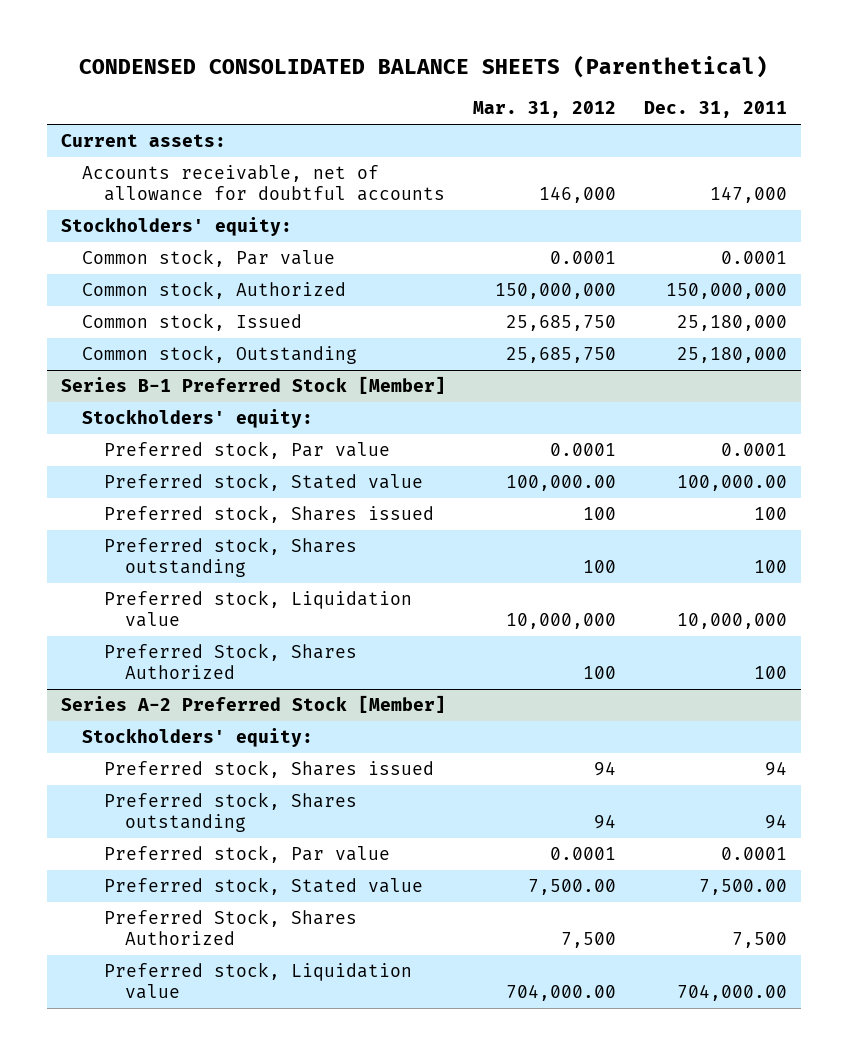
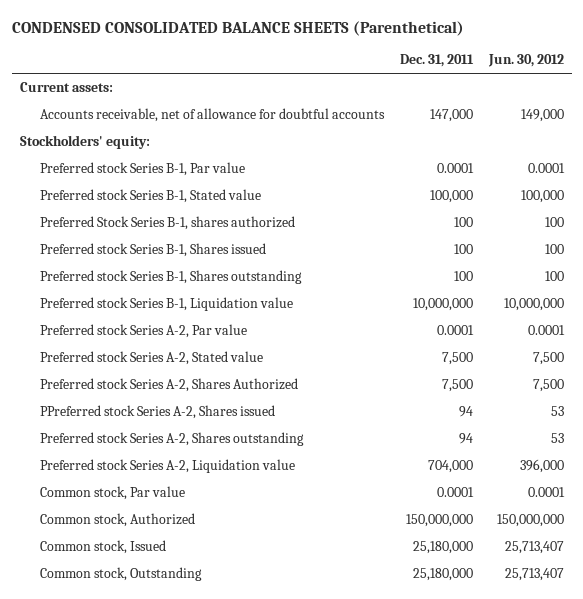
- | Mar. 31, 2012 | Dec. 31, 2011
+ | Dec. 31, 2011 | Jun. 30, 2012
+ Preferred stock Series B-1, Par value | 0.0001 | 0.0001
+ Preferred stock Series B-1, Stated value | 100,000 | 100,000
+ Preferred Stock Series B-1, shares authorized | 100 | 100
+ Preferred stock Series B-1, Shares issued | 100 | 100
+ Preferred stock Series B-1, Shares outstanding | 100 | 100
+ Preferred stock Series B-1, Liquidation value | 10,000,000 | 10,000,000
+ Preferred stock Series A-2, Par value | 0.0001 | 0.0001
+ Preferred stock Series A-2, Stated value | 7,500 | 7,500
+ Preferred stock Series A-2, Shares Authorized | 7,500 | 7,500
+ PPreferred stock Series A-2, Shares issued | 94 | 53
+ Preferred stock Series A-2, Shares outstanding | 94 | 53
+ Preferred stock Series A-2, Liquidation value | 704,000 | 396,000
- Series B-1 Preferred Stock [Member]
- Stockholders' equity:
- Preferred stock, Par value | 0.0001 | 0.0001
- Preferred stock, Stated value | 100,000.00 | 100,000.00
- Preferred stock, Shares issued | 100 | 100
- Preferred stock, Shares outstanding | 100 | 100
- Preferred stock, Liquidation value | 10,000,000 | 10,000,000
- Preferred Stock, Shares Authorized | 100 | 100
- Series A-2 Preferred Stock [Member]
- Stockholders' equity:
- Preferred stock, Shares issued | 94 | 94
- Preferred stock, Shares outstanding | 94 | 94
- Preferred stock, Par value | 0.0001 | 0.0001
- Preferred stock, Stated value | 7,500.00 | 7,500.00
- Preferred Stock, Shares Authorized | 7,500 | 7,500
- Preferred stock, Liquidation value | 704,000.00 | 704,000.00

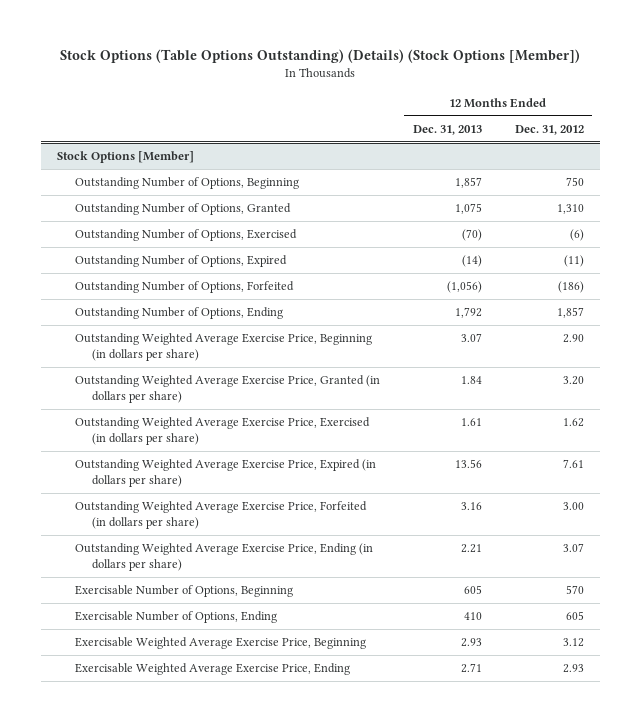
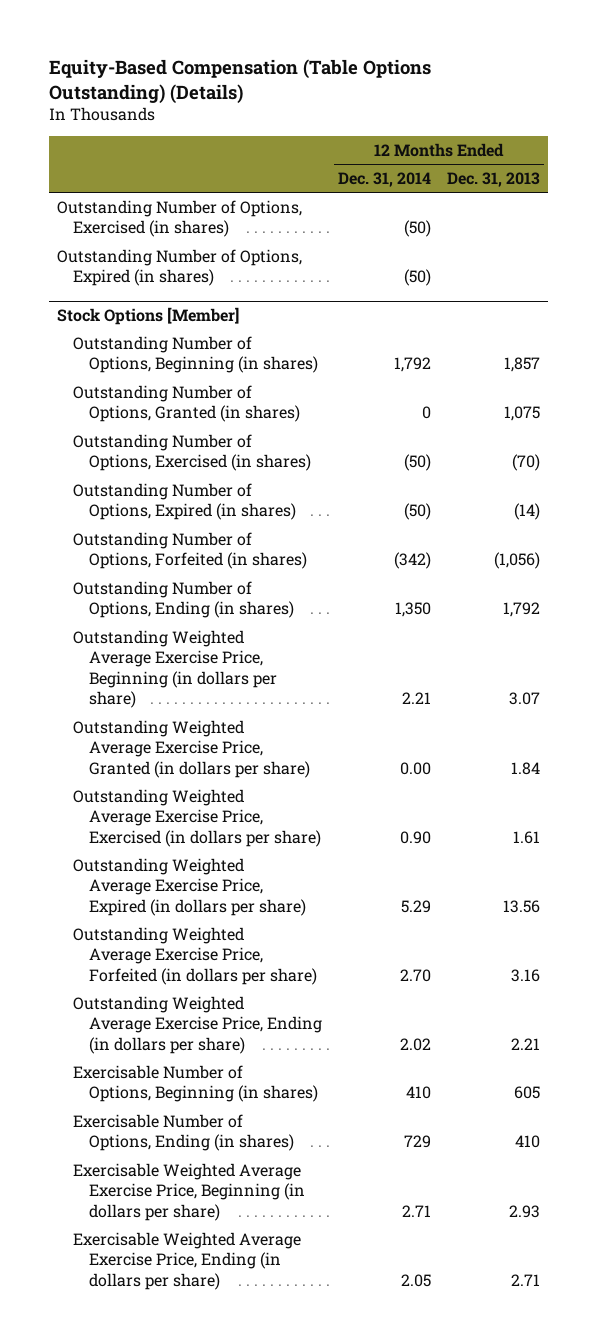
- Stock Options (Table Options Outstanding) (Details) (Stock Options [Member])
+ Equity-Based Compensation (Table Options Outstanding) (Details)
- | 12 Months Ended Dec. 31, 2013 | 12 Months Ended Dec. 31, 2012
+ | 12 Months Ended Dec. 31, 2014 | 12 Months Ended Dec. 31, 2013
+ Outstanding Number of Options, Exercised (in shares) | (50) |
+ Outstanding Number of Options, Expired (in shares) | (50) |
@ Stock Options [Member]
- Outstanding Number of Options, Beginning | 1,857 | 750
- Outstanding Number of Options, Granted | 1,075 | 1,310
- Outstanding Number of Options, Exercised | (70) | (6)
- Outstanding Number of Options, Expired | (14) | (11)
- Outstanding Number of Options, Forfeited | (1,056) | (186)
- Outstanding Number of Options, Ending | 1,792 | 1,857
+ Outstanding Number of Options, Beginning (in shares) | 1,792 | 1,857
+ Outstanding Number of Options, Granted (in shares) | 0 | 1,075
+ Outstanding Number of Options, Exercised (in shares) | (50) | (70)
+ Outstanding Number of Options, Expired (in shares) | (50) | (14)
+ Outstanding Number of Options, Forfeited (in shares) | (342) | (1,056)
+ Outstanding Number of Options, Ending (in shares) | 1,350 | 1,792
- Exercisable Number of Options, Beginning | 605 | 570
- Exercisable Number of Options, Ending | 410 | 605
- Exercisable Weighted Average Exercise Price, Beginning | 2.93 | 3.12
- Exercisable Weighted Average Exercise Price, Ending | 2.71 | 2.93
+ Exercisable Number of Options, Beginning (in shares) | 410 | 605
+ Exercisable Number of Options, Ending (in shares) | 729 | 410
+ Exercisable Weighted Average Exercise Price, Beginning (in dollars per share) | 2.71 | 2.93
+ Exercisable Weighted Average Exercise Price, Ending (in dollars per share) | 2.05 | 2.71

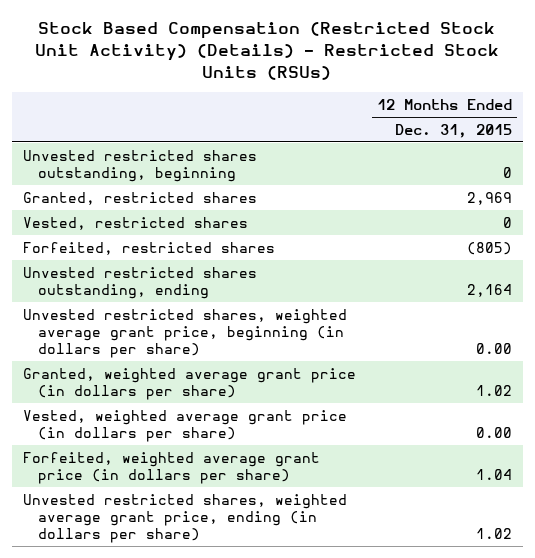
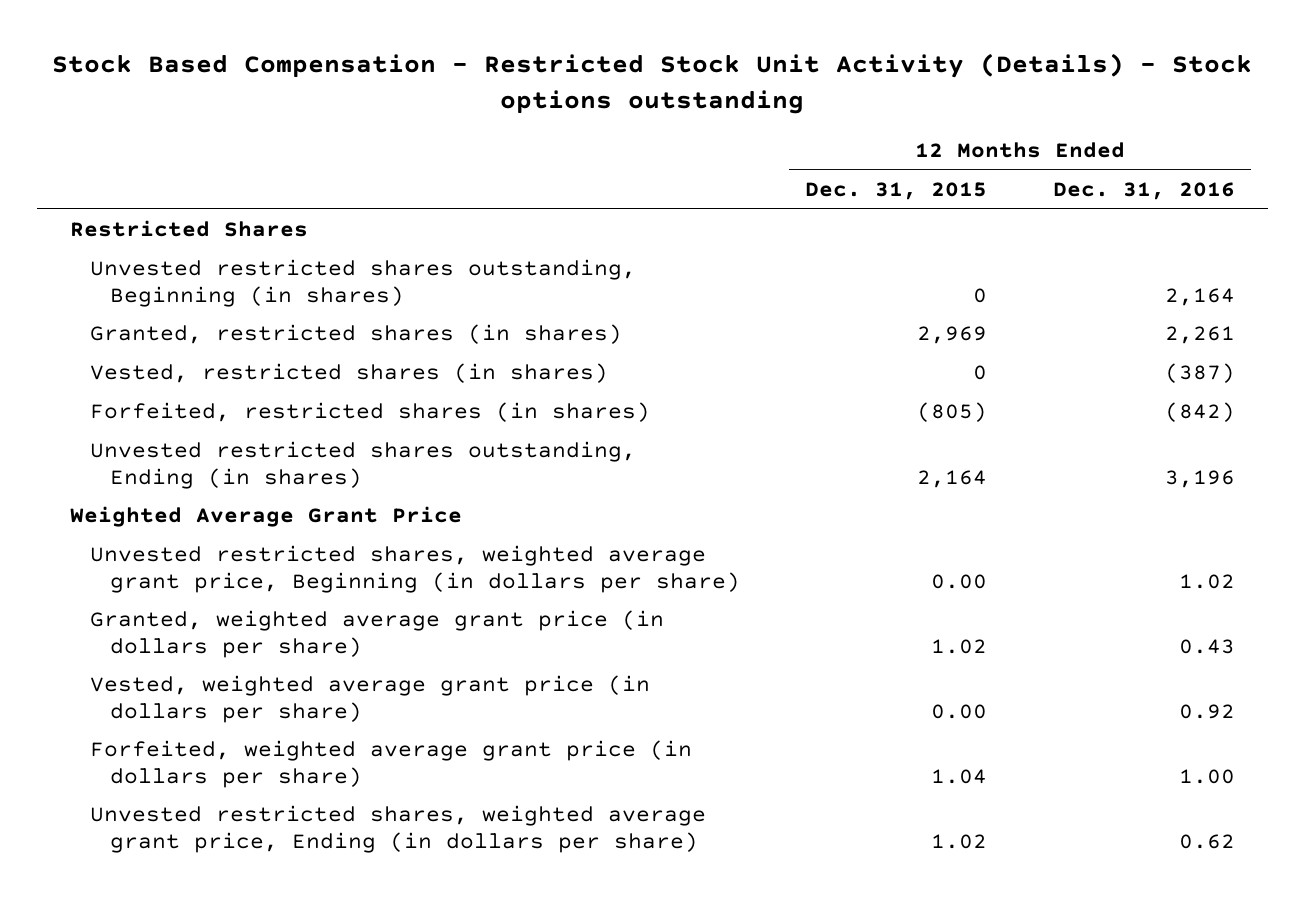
- Stock Based Compensation (Restricted Stock Unit Activity) (Details) - Restricted Stock Units (RSUs)
+ Stock Based Compensation - Restricted Stock Unit Activity (Details) - Stock options outstanding
- | 12 Months Ended Dec. 31, 2015
+ | 12 Months Ended Dec. 31, 2015 | 12 Months Ended Dec. 31, 2016
- Unvested restricted shares outstanding, beginning | 0
- Granted, restricted shares | 2,969
- Vested, restricted shares | 0
- Forfeited, restricted shares | (805)
- Unvested restricted shares outstanding, ending | 2,164
- Unvested restricted shares, weighted average grant price, beginning (in dollars per share) | 0.00
+ Restricted Shares
+ Unvested restricted shares outstanding, Beginning (in shares) | 0 | 2,164
+ Granted, restricted shares (in shares) | 2,969 | 2,261
+ Vested, restricted shares (in shares) | 0 | (387)
+ Forfeited, restricted shares (in shares) | (805) | (842)
+ Unvested restricted shares outstanding, Ending (in shares) | 2,164 | 3,196
+ Weighted Average Grant Price
+ Unvested restricted shares, weighted average grant price, Beginning (in dollars per share) | 0.00 | 1.02
- Unvested restricted shares, weighted average grant price, ending (in dollars per share) | 1.02
+ Unvested restricted shares, weighted average grant price, Ending (in dollars per share) | 1.02 | 0.62

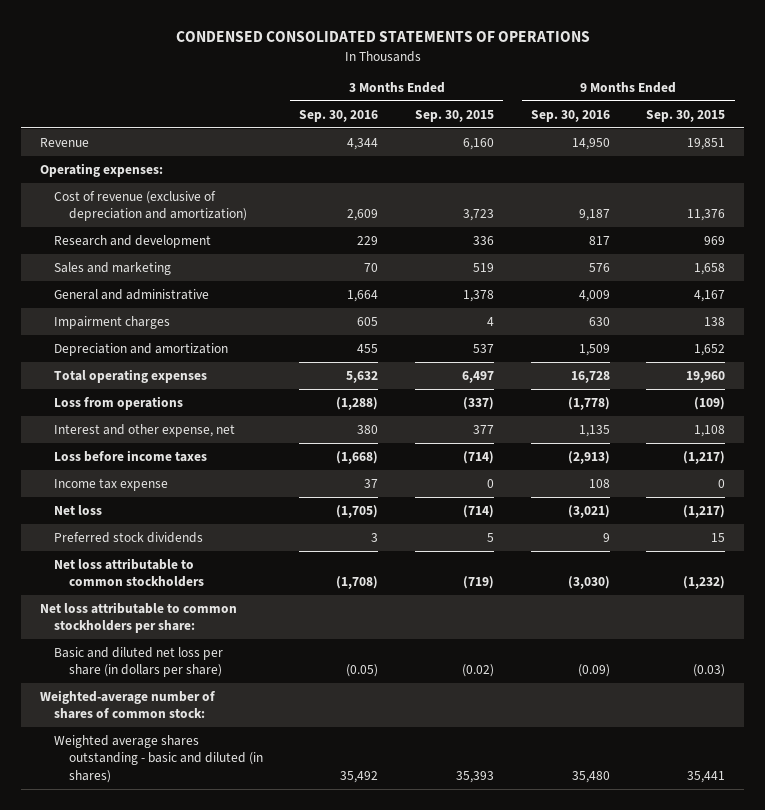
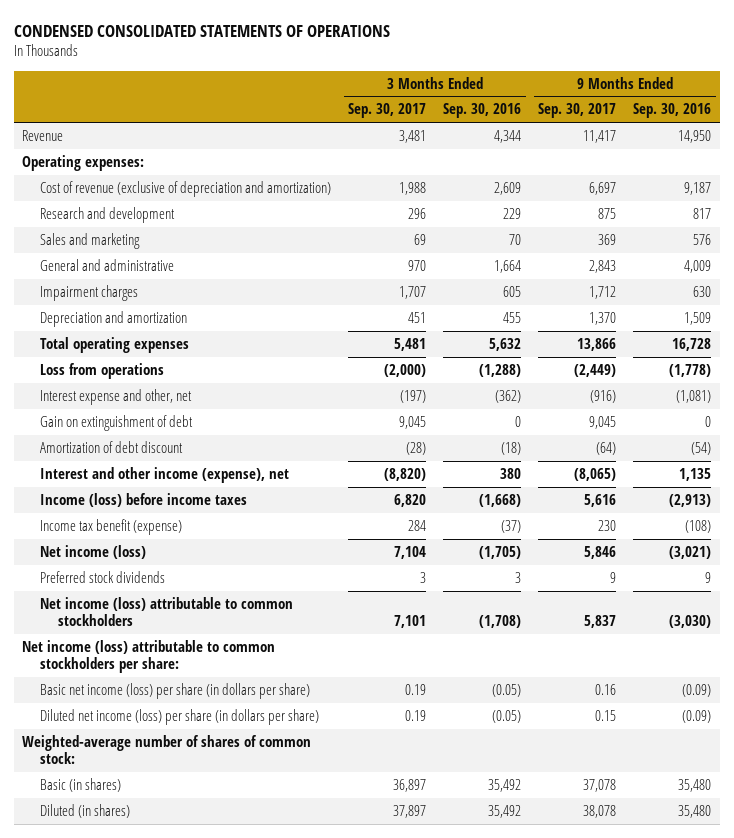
- | 3 Months Ended Sep. 30, 2016 | 3 Months Ended Sep. 30, 2015 | 9 Months Ended Sep. 30, 2016 | 9 Months Ended Sep. 30, 2015
+ | 3 Months Ended Sep. 30, 2017 | 3 Months Ended Sep. 30, 2016 | 9 Months Ended Sep. 30, 2017 | 9 Months Ended Sep. 30, 2016
- Interest and other expense, net | 380 | 377 | 1,135 | 1,108
- Loss before income taxes | (1,668) | (714) | (2,913) | (1,217)
- Income tax expense | 37 | 0 | 108 | 0
- Net loss | (1,705) | (714) | (3,021) | (1,217)
+ Interest expense and other, net | (197) | (362) | (916) | (1,081)
+ Gain on extinguishment of debt | 9,045 | 0 | 9,045 | 0
+ Amortization of debt discount | (28) | (18) | (64) | (54)
+ Interest and other income (expense), net | (8,820) | 380 | (8,065) | 1,135
+ Income (loss) before income taxes | 6,820 | (1,668) | 5,616 | (2,913)
+ Income tax benefit (expense) | 284 | (37) | 230 | (108)
+ Net income (loss) | 7,104 | (1,705) | 5,846 | (3,021)
- Net loss attributable to common stockholders | (1,708) | (719) | (3,030) | (1,232)
- Net loss attributable to common stockholders per share:
- Basic and diluted net loss per share (in dollars per share) | (0.05) | (0.02) | (0.09) | (0.03)
+ Net income (loss) attributable to common stockholders | 7,101 | (1,708) | 5,837 | (3,030)
+ Net income (loss) attributable to common stockholders per share:
+ Basic net income (loss) per share (in dollars per share) | 0.19 | (0.05) | 0.16 | (0.09)
+ Diluted net income (loss) per share (in dollars per share) | 0.19 | (0.05) | 0.15 | (0.09)
- Weighted average shares outstanding - basic and diluted (in shares) | 35,492 | 35,393 | 35,480 | 35,441
+ Basic (in shares) | 36,897 | 35,492 | 37,078 | 35,480
+ Diluted (in shares) | 37,897 | 35,492 | 38,078 | 35,480

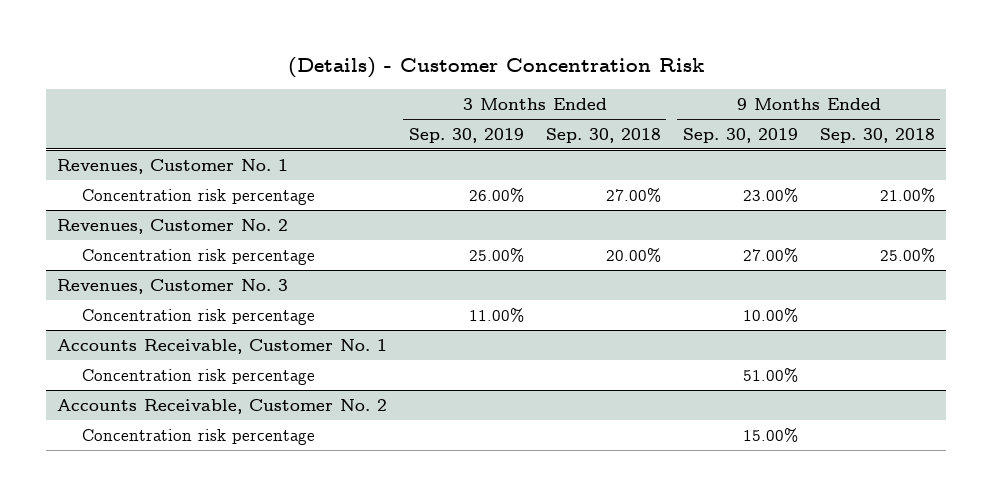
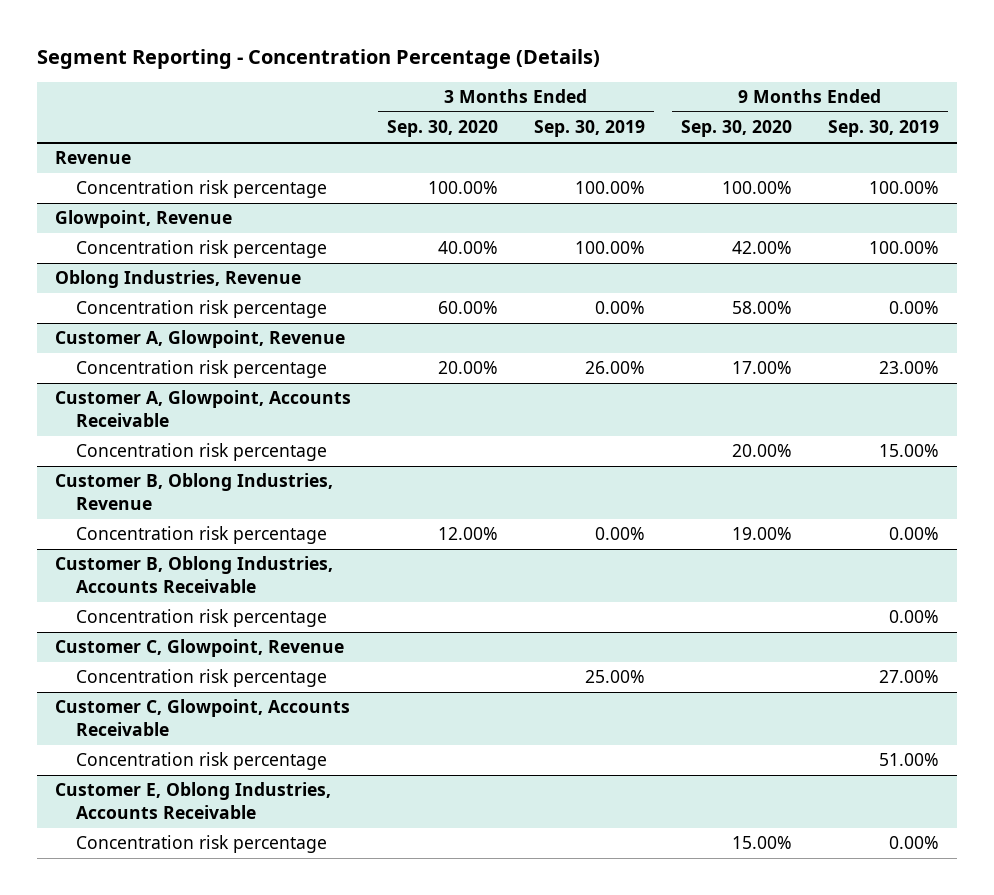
- (Details) - Customer Concentration Risk
+ Segment Reporting - Concentration Percentage (Details)
- | 3 Months Ended Sep. 30, 2019 | 3 Months Ended Sep. 30, 2018 | 9 Months Ended Sep. 30, 2019 | 9 Months Ended Sep. 30, 2018
+ | 3 Months Ended Sep. 30, 2020 | 3 Months Ended Sep. 30, 2019 | 9 Months Ended Sep. 30, 2020 | 9 Months Ended Sep. 30, 2019
- Revenues, Customer No. 1
+ Revenue
+ Concentration risk percentage | 100.00% | 100.00% | 100.00% | 100.00%
+ Glowpoint, Revenue
+ Concentration risk percentage | 40.00% | 100.00% | 42.00% | 100.00%
+ Oblong Industries, Revenue
+ Concentration risk percentage | 60.00% | 0.00% | 58.00% | 0.00%
+ Customer A, Glowpoint, Revenue
- Revenues, Customer No. 2
+ Customer A, Glowpoint, Accounts Receivable
+ Concentration risk percentage | | | 20.00% | 15.00%
+ Customer B, Oblong Industries, Revenue
+ Concentration risk percentage | 12.00% | 0.00% | 19.00% | 0.00%
+ Customer B, Oblong Industries, Accounts Receivable
+ Concentration risk percentage | | | | 0.00%
+ Customer C, Glowpoint, Revenue
- Revenues, Customer No. 3
- Concentration risk percentage | 11.00% | | 10.00% |
- Accounts Receivable, Customer No. 1
+ Customer C, Glowpoint, Accounts Receivable
- Accounts Receivable, Customer No. 2
- Concentration risk percentage | | | 15.00% |
+ Customer E, Oblong Industries, Accounts Receivable
+ Concentration risk percentage | | | 15.00% | 0.00%

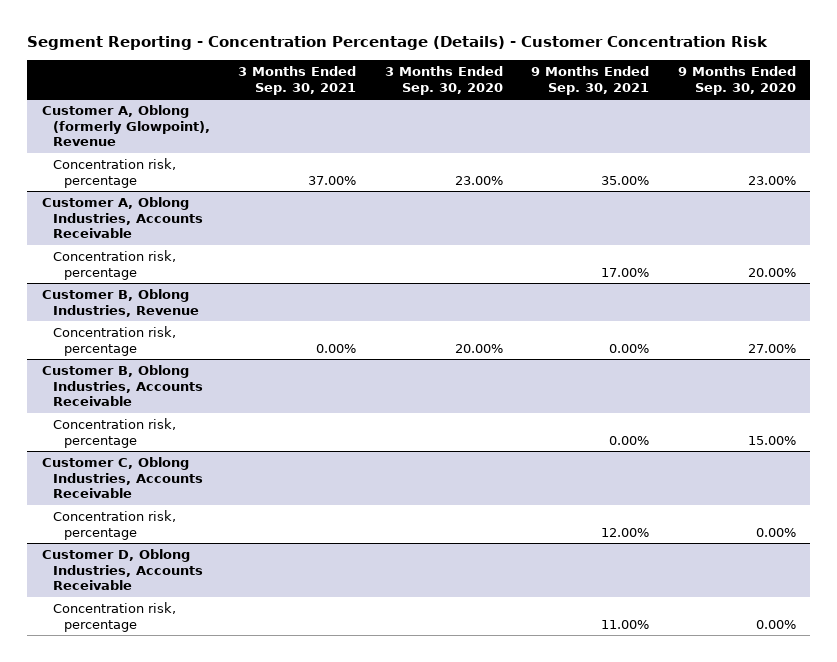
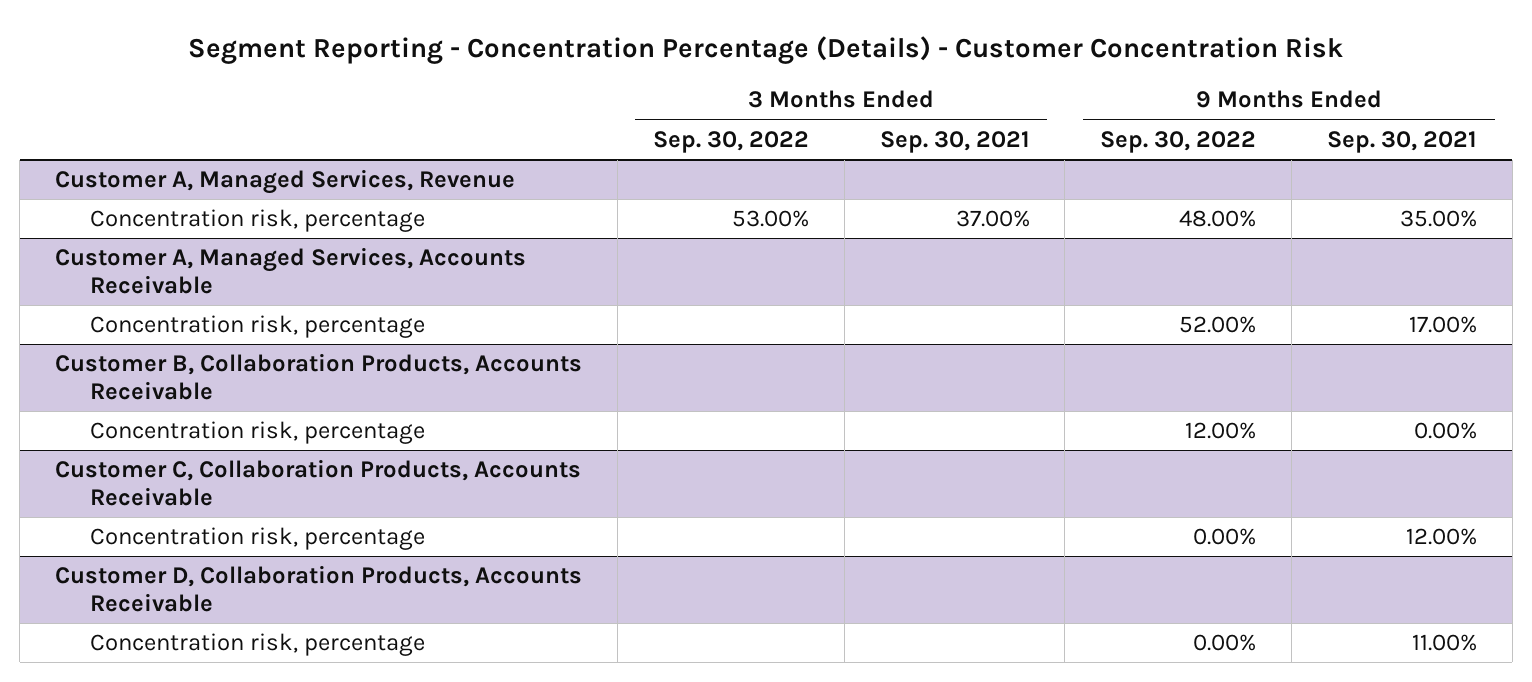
- | 3 Months Ended Sep. 30, 2021 | 3 Months Ended Sep. 30, 2020 | 9 Months Ended Sep. 30, 2021 | 9 Months Ended Sep. 30, 2020
+ | 3 Months Ended Sep. 30, 2022 | 3 Months Ended Sep. 30, 2021 | 9 Months Ended Sep. 30, 2022 | 9 Months Ended Sep. 30, 2021
- Customer A, Oblong (formerly Glowpoint), Revenue
+ Customer A, Managed Services, Revenue
- Customer A, Oblong Industries, Accounts Receivable
+ Customer A, Managed Services, Accounts Receivable
- Customer B, Oblong Industries, Revenue
- Concentration risk, percentage | 0.00% | 20.00% | 0.00% | 27.00%
- Customer B, Oblong Industries, Accounts Receivable
+ Customer B, Collaboration Products, Accounts Receivable
- Customer C, Oblong Industries, Accounts Receivable
+ Customer C, Collaboration Products, Accounts Receivable
- Customer D, Oblong Industries, Accounts Receivable
+ Customer D, Collaboration Products, Accounts Receivable

